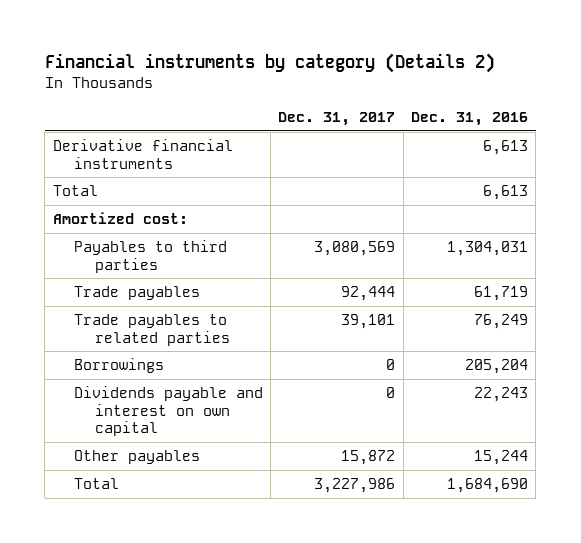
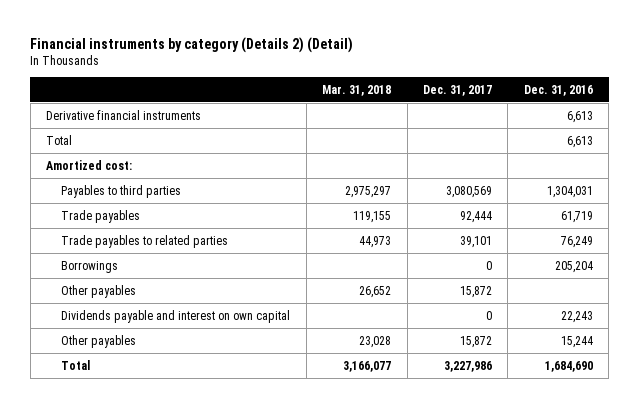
- Financial instruments by category (Details 2)
+ Financial instruments by category (Details 2) (Detail)
- | Dec. 31, 2017 | Dec. 31, 2016
+ | Mar. 31, 2018 | Dec. 31, 2017 | Dec. 31, 2016
+ Other payables | 26,652 | 15,872 |

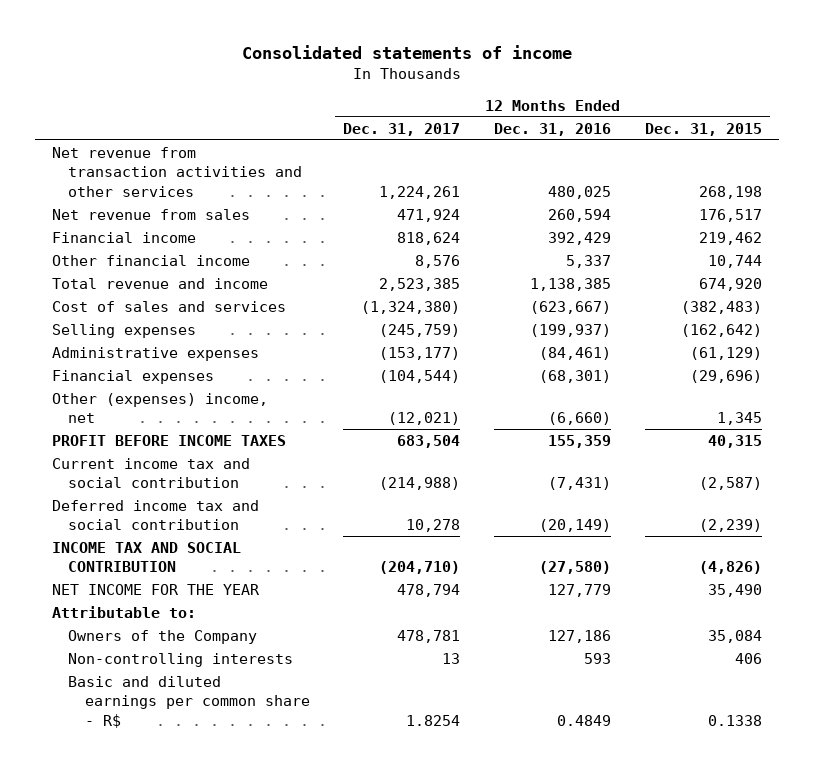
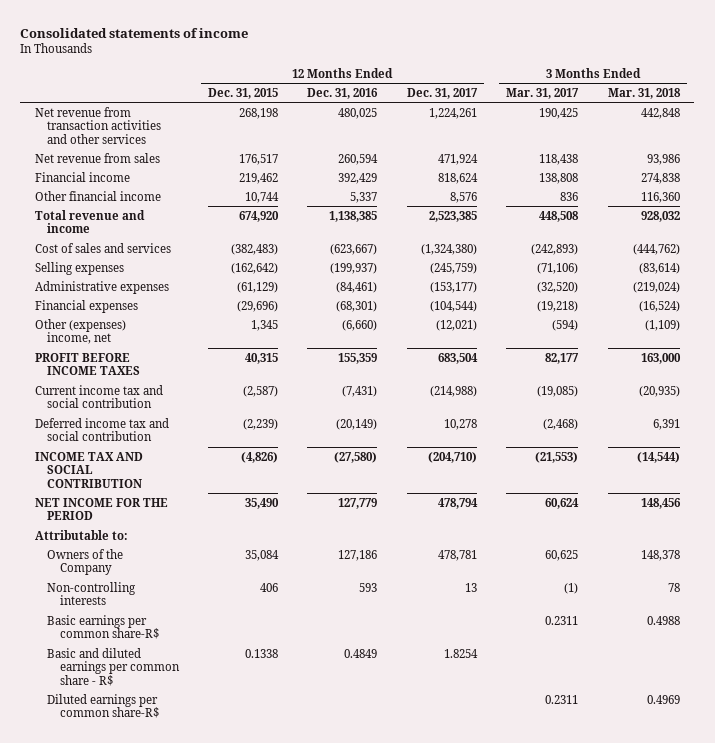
- | 12 Months Ended Dec. 31, 2017 | 12 Months Ended Dec. 31, 2016 | 12 Months Ended Dec. 31, 2015
+ | 12 Months Ended Dec. 31, 2015 | 12 Months Ended Dec. 31, 2016 | 12 Months Ended Dec. 31, 2017 | 3 Months Ended Mar. 31, 2017 | 3 Months Ended Mar. 31, 2018
- NET INCOME FOR THE YEAR | 478,794 | 127,779 | 35,490
+ NET INCOME FOR THE PERIOD | 35,490 | 127,779 | 478,794 | 60,624 | 148,456
+ Basic earnings per common share-R$ | | | | 0.2311 | 0.4988
+ Diluted earnings per common share-R$ | | | | 0.2311 | 0.4969

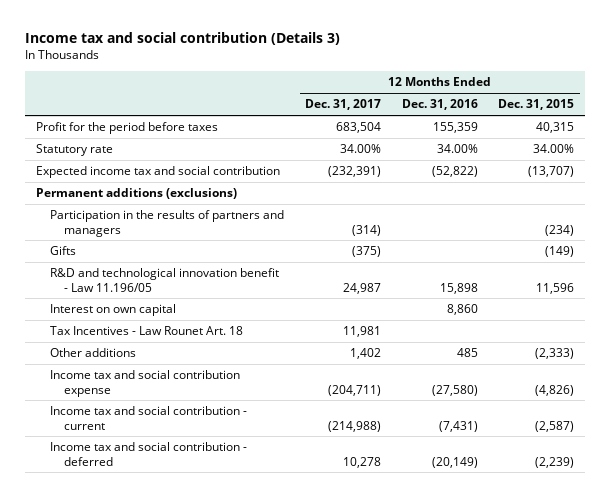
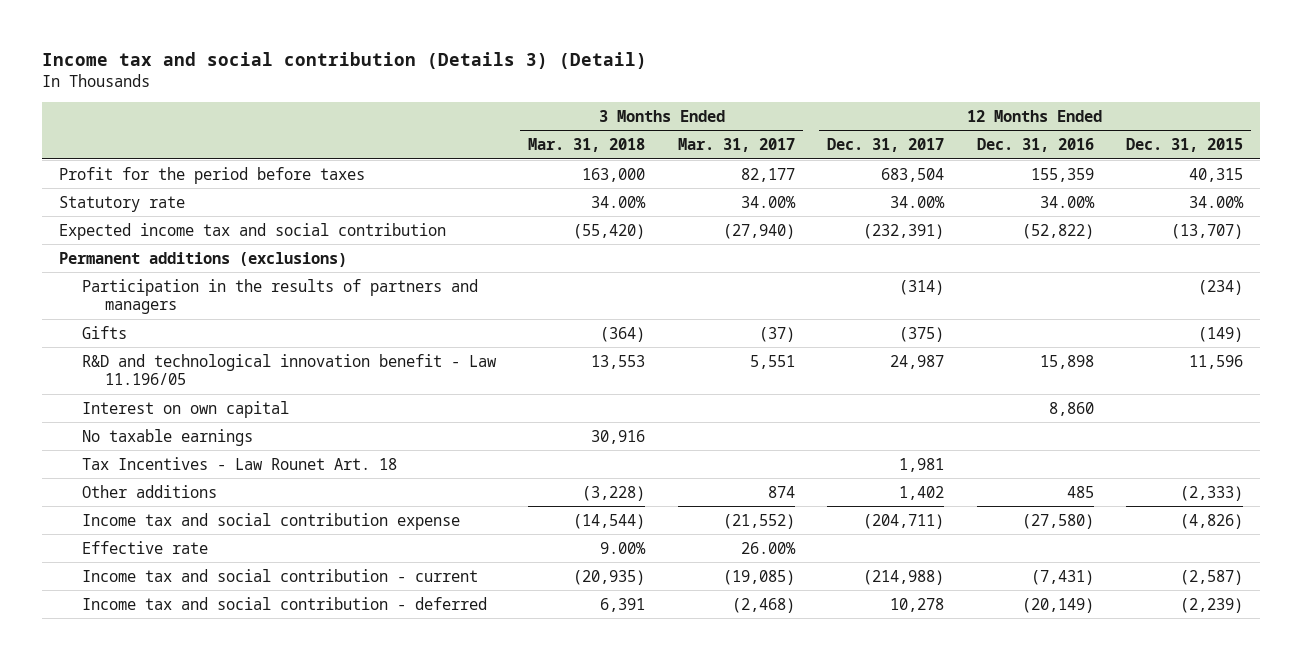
- Income tax and social contribution (Details 3)
+ Income tax and social contribution (Details 3) (Detail)
- | 12 Months Ended Dec. 31, 2017 | 12 Months Ended Dec. 31, 2016 | 12 Months Ended Dec. 31, 2015
+ | 3 Months Ended Mar. 31, 2018 | 3 Months Ended Mar. 31, 2017 | 12 Months Ended Dec. 31, 2017 | 12 Months Ended Dec. 31, 2016 | 12 Months Ended Dec. 31, 2015
- Tax Incentives - Law Rounet Art. 18 | 11,981 | |
+ No taxable earnings | 30,916 | | | |
+ Tax Incentives - Law Rounet Art. 18 | | | 1,981 | |
+ Effective rate | 9.00% | 26.00% | | |

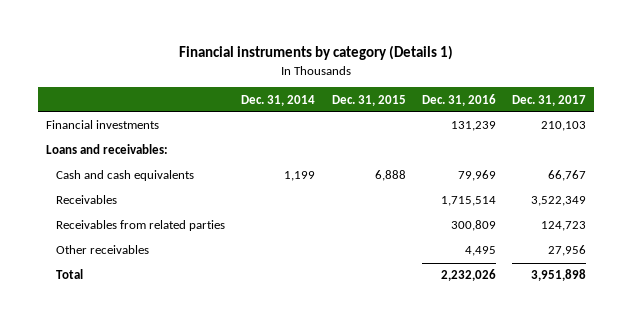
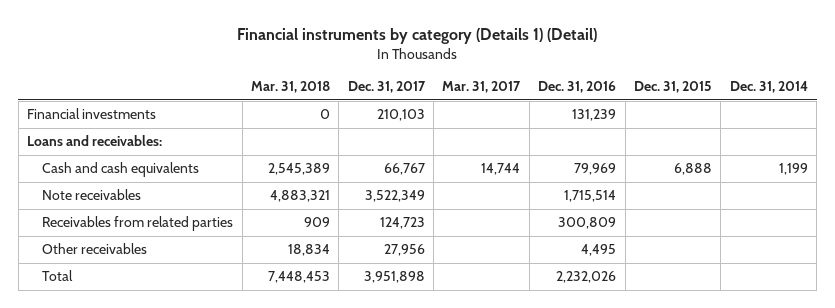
- Financial instruments by category (Details 1)
+ Financial instruments by category (Details 1) (Detail)
- | Dec. 31, 2014 | Dec. 31, 2015 | Dec. 31, 2016 | Dec. 31, 2017
+ | Mar. 31, 2018 | Dec. 31, 2017 | Mar. 31, 2017 | Dec. 31, 2016 | Dec. 31, 2015 | Dec. 31, 2014
- Receivables | | | 1,715,514 | 3,522,349
+ Note receivables | 4,883,321 | 3,522,349 | | 1,715,514 | |

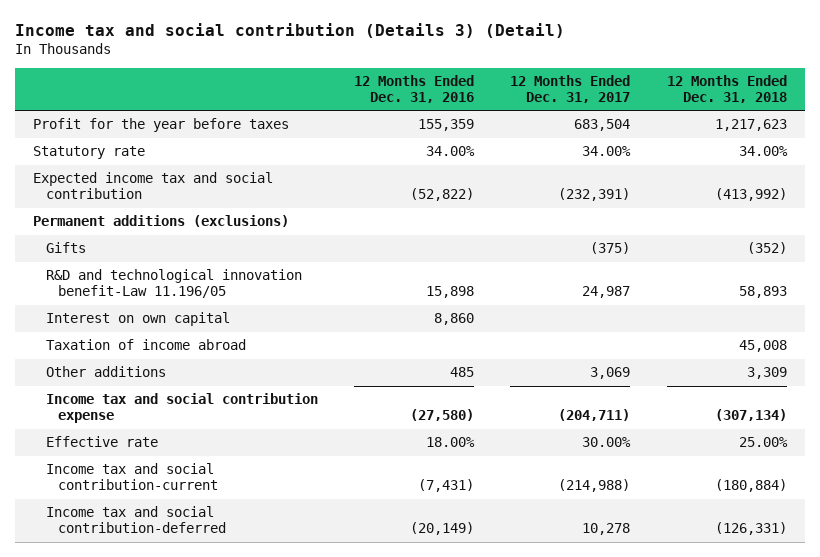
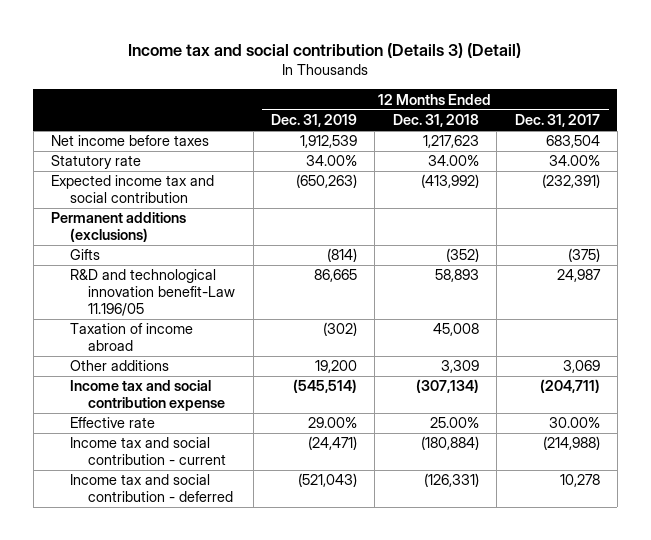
- | 12 Months Ended Dec. 31, 2016 | 12 Months Ended Dec. 31, 2017 | 12 Months Ended Dec. 31, 2018
+ | 12 Months Ended Dec. 31, 2019 | 12 Months Ended Dec. 31, 2018 | 12 Months Ended Dec. 31, 2017
- Profit for the year before taxes | 155,359 | 683,504 | 1,217,623
+ Net income before taxes | 1,912,539 | 1,217,623 | 683,504
- Interest on own capital | 8,860 | |
- Income tax and social contribution-current | (7,431) | (214,988) | (180,884)
- Income tax and social contribution-deferred | (20,149) | 10,278 | (126,331)
+ Income tax and social contribution - current | (24,471) | (180,884) | (214,988)
+ Income tax and social contribution - deferred | (521,043) | (126,331) | 10,278

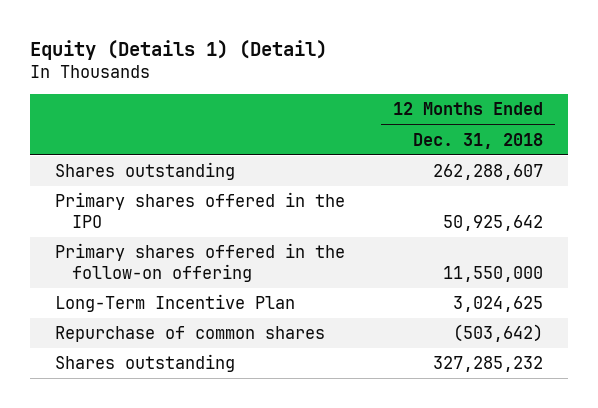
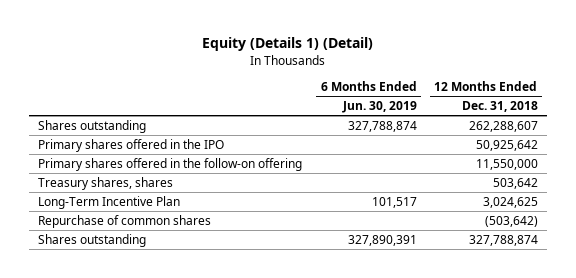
- | 12 Months Ended Dec. 31, 2018
+ | 6 Months Ended Jun. 30, 2019 | 12 Months Ended Dec. 31, 2018
+ Treasury shares, shares | | 503,642
- Shares outstanding | 327,285,232
+ Shares outstanding | 327,890,391 | 327,788,874

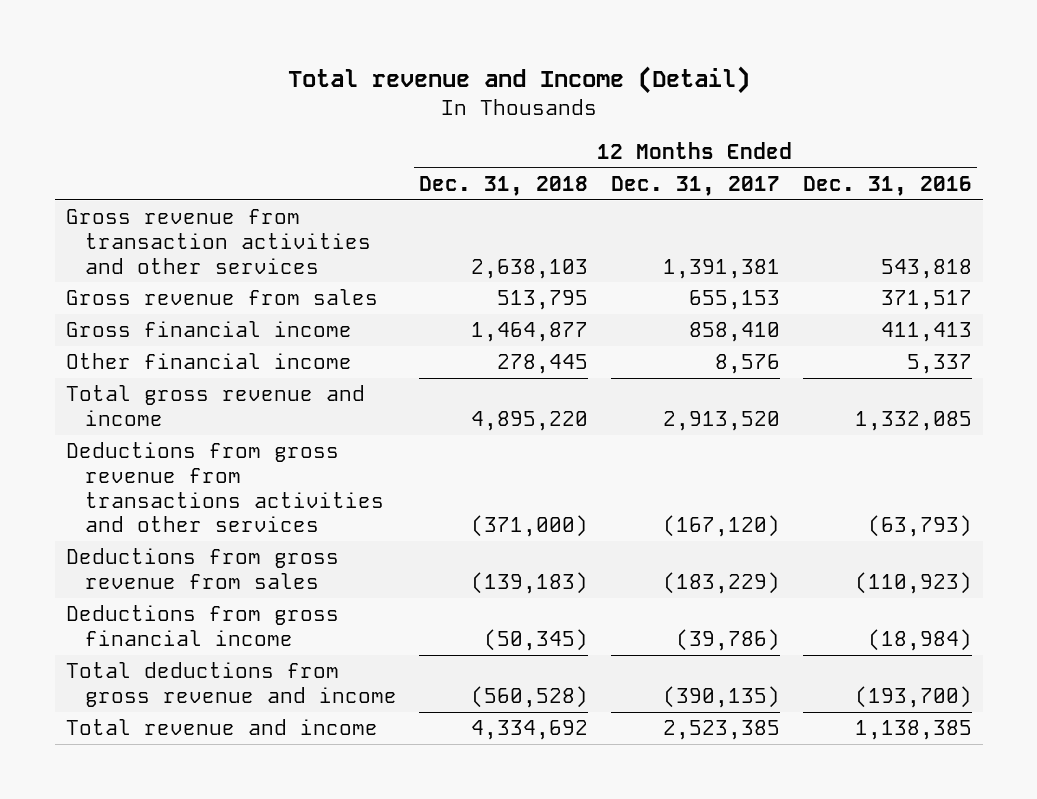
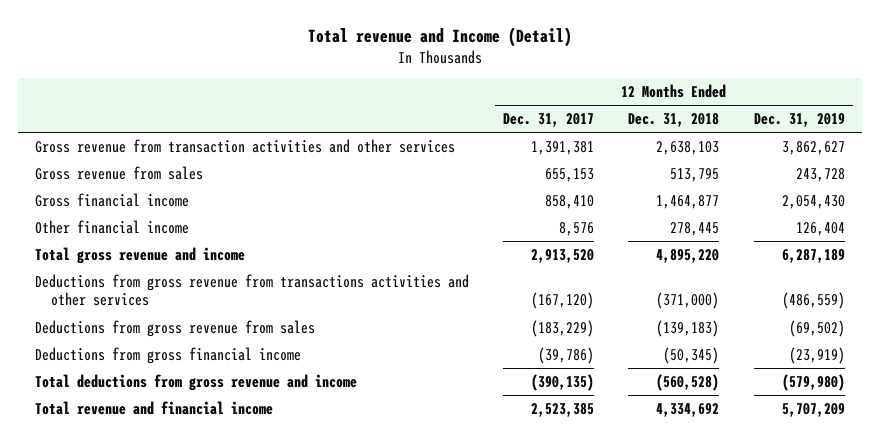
- | 12 Months Ended Dec. 31, 2018 | 12 Months Ended Dec. 31, 2017 | 12 Months Ended Dec. 31, 2016
+ | 12 Months Ended Dec. 31, 2017 | 12 Months Ended Dec. 31, 2018 | 12 Months Ended Dec. 31, 2019
- Total revenue and income | 4,334,692 | 2,523,385 | 1,138,385
+ Total revenue and financial income | 2,523,385 | 4,334,692 | 5,707,209

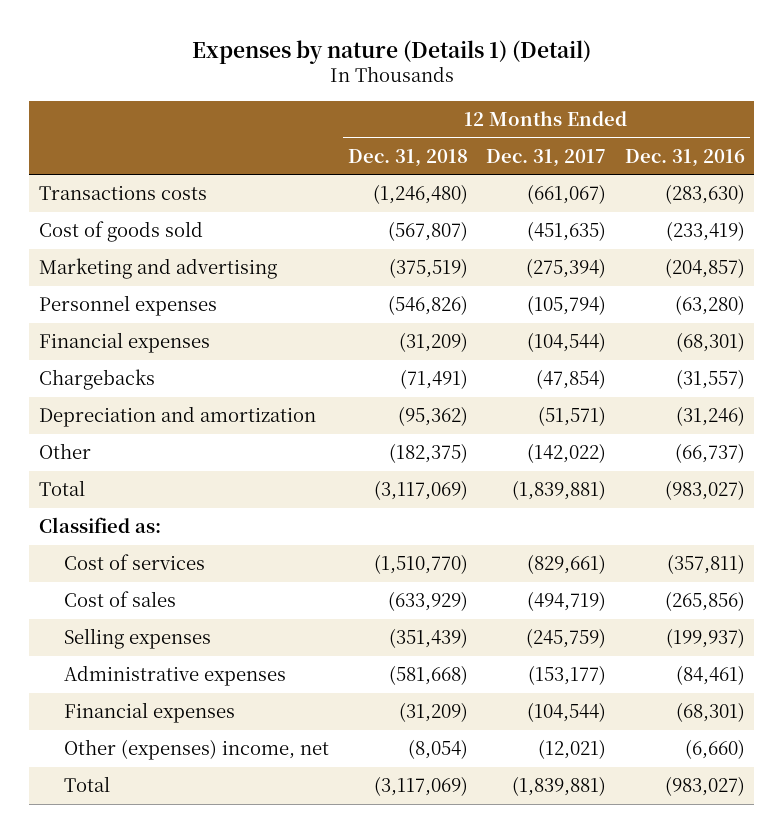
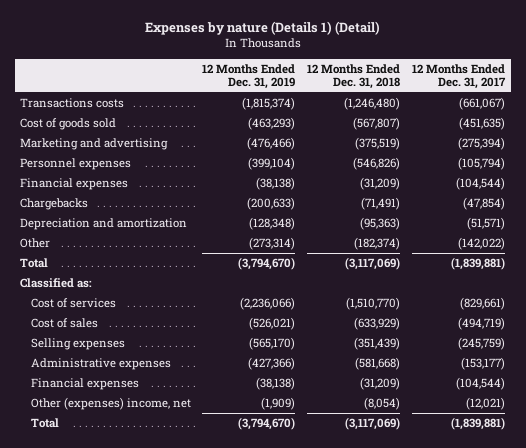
- | 12 Months Ended Dec. 31, 2018 | 12 Months Ended Dec. 31, 2017 | 12 Months Ended Dec. 31, 2016
+ | 12 Months Ended Dec. 31, 2019 | 12 Months Ended Dec. 31, 2018 | 12 Months Ended Dec. 31, 2017
- Depreciation and amortization | (95,362) | (51,571) | (31,246)
- Other | (182,375) | (142,022) | (66,737)
+ Depreciation and amortization | (128,348) | (95,363) | (51,571)
+ Other | (273,314) | (182,374) | (142,022)

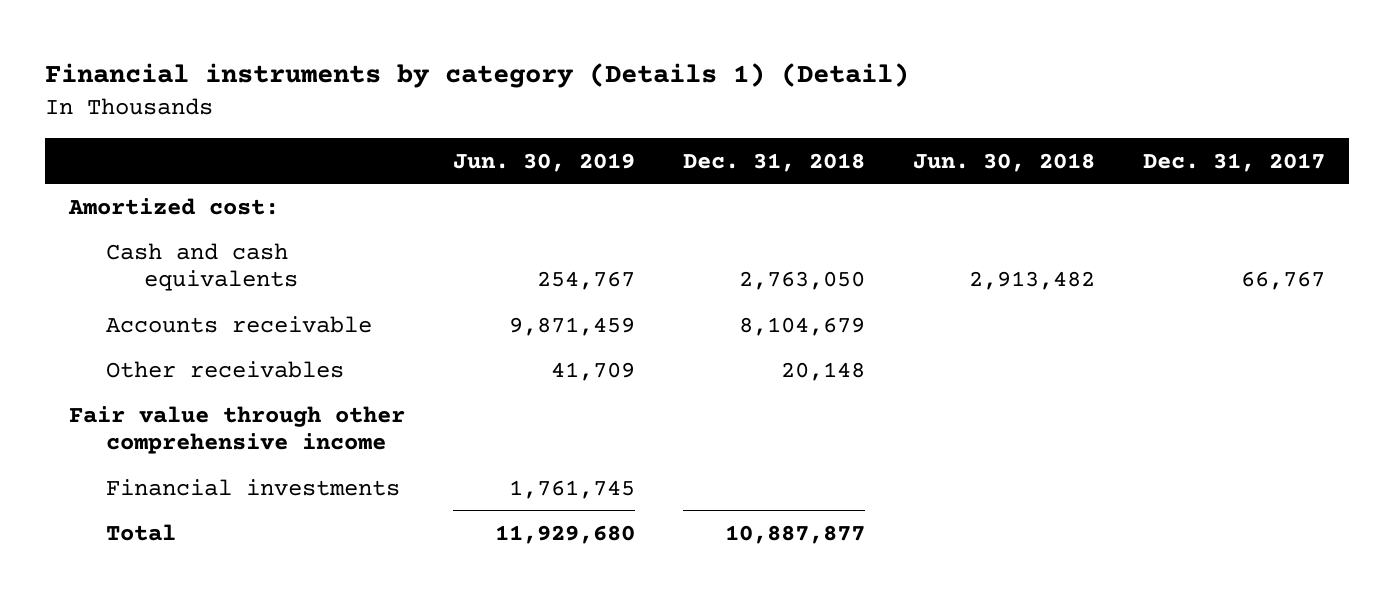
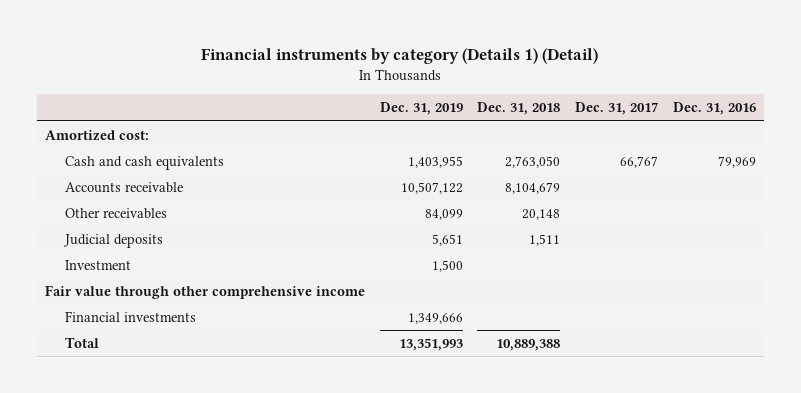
- | Jun. 30, 2019 | Dec. 31, 2018 | Jun. 30, 2018 | Dec. 31, 2017
+ | Dec. 31, 2019 | Dec. 31, 2018 | Dec. 31, 2017 | Dec. 31, 2016
+ Judicial deposits | 5,651 | 1,511 | |
+ Investment | 1,500 | | |
- Total | 11,929,680 | 10,887,877 | |
+ Total | 13,351,993 | 10,889,388 | |

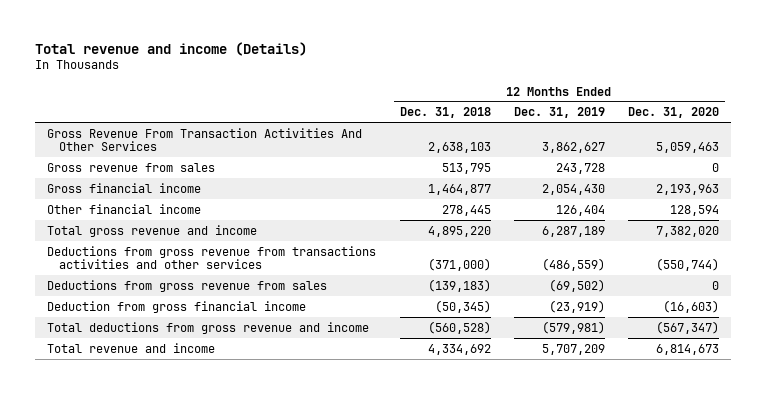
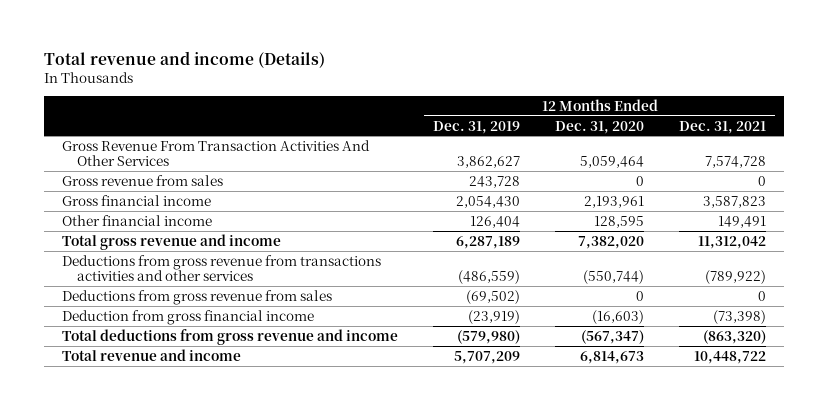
- | 12 Months Ended Dec. 31, 2018 | 12 Months Ended Dec. 31, 2019 | 12 Months Ended Dec. 31, 2020
+ | 12 Months Ended Dec. 31, 2019 | 12 Months Ended Dec. 31, 2020 | 12 Months Ended Dec. 31, 2021
- Gross Revenue From Transaction Activities And Other Services | 2,638,103 | 3,862,627 | 5,059,463
+ Gross Revenue From Transaction Activities And Other Services | 3,862,627 | 5,059,464 | 7,574,728
- Gross financial income | 1,464,877 | 2,054,430 | 2,193,963
- Other financial income | 278,445 | 126,404 | 128,594
+ Gross financial income | 2,054,430 | 2,193,961 | 3,587,823
+ Other financial income | 126,404 | 128,595 | 149,491
- Total deductions from gross revenue and income | (560,528) | (579,981) | (567,347)
+ Total deductions from gross revenue and income | (579,980) | (567,347) | (863,320)

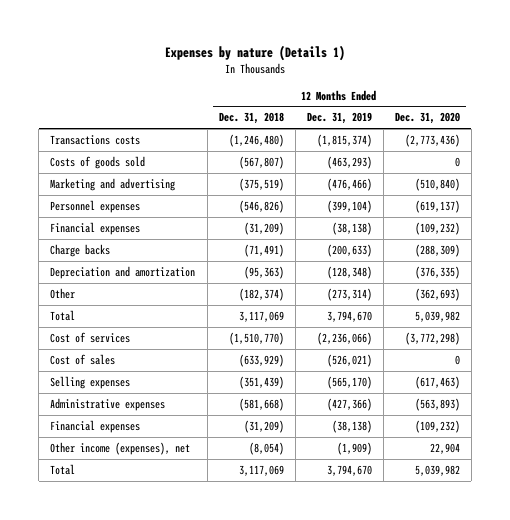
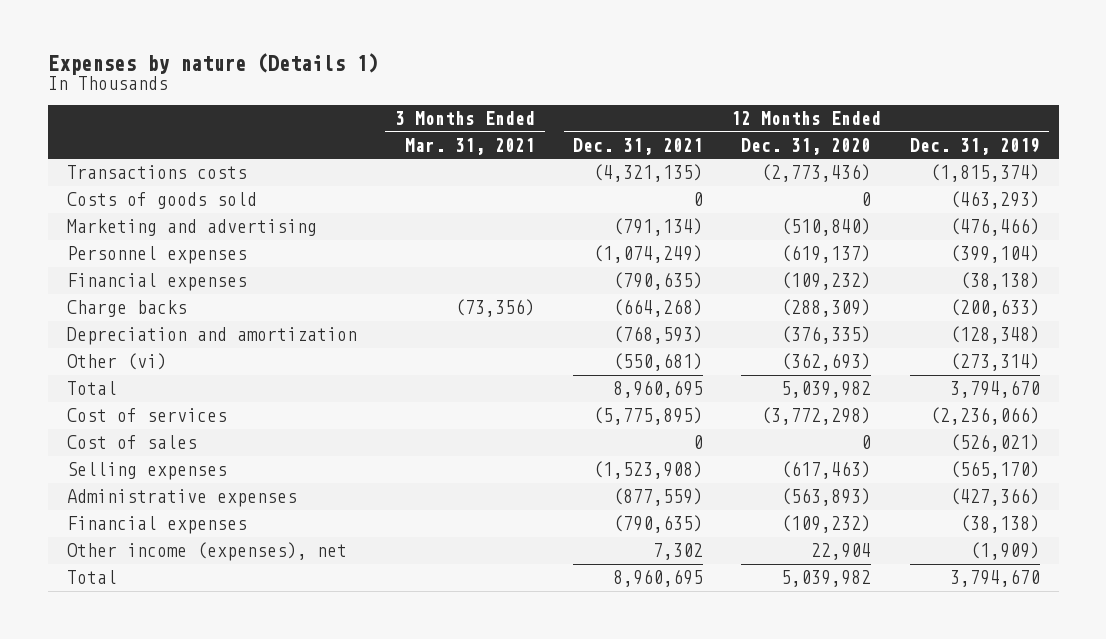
- | 12 Months Ended Dec. 31, 2018 | 12 Months Ended Dec. 31, 2019 | 12 Months Ended Dec. 31, 2020
+ | 3 Months Ended Mar. 31, 2021 | 12 Months Ended Dec. 31, 2021 | 12 Months Ended Dec. 31, 2020 | 12 Months Ended Dec. 31, 2019
- Other | (182,374) | (273,314) | (362,693)
+ Other (vi) | | (550,681) | (362,693) | (273,314)

